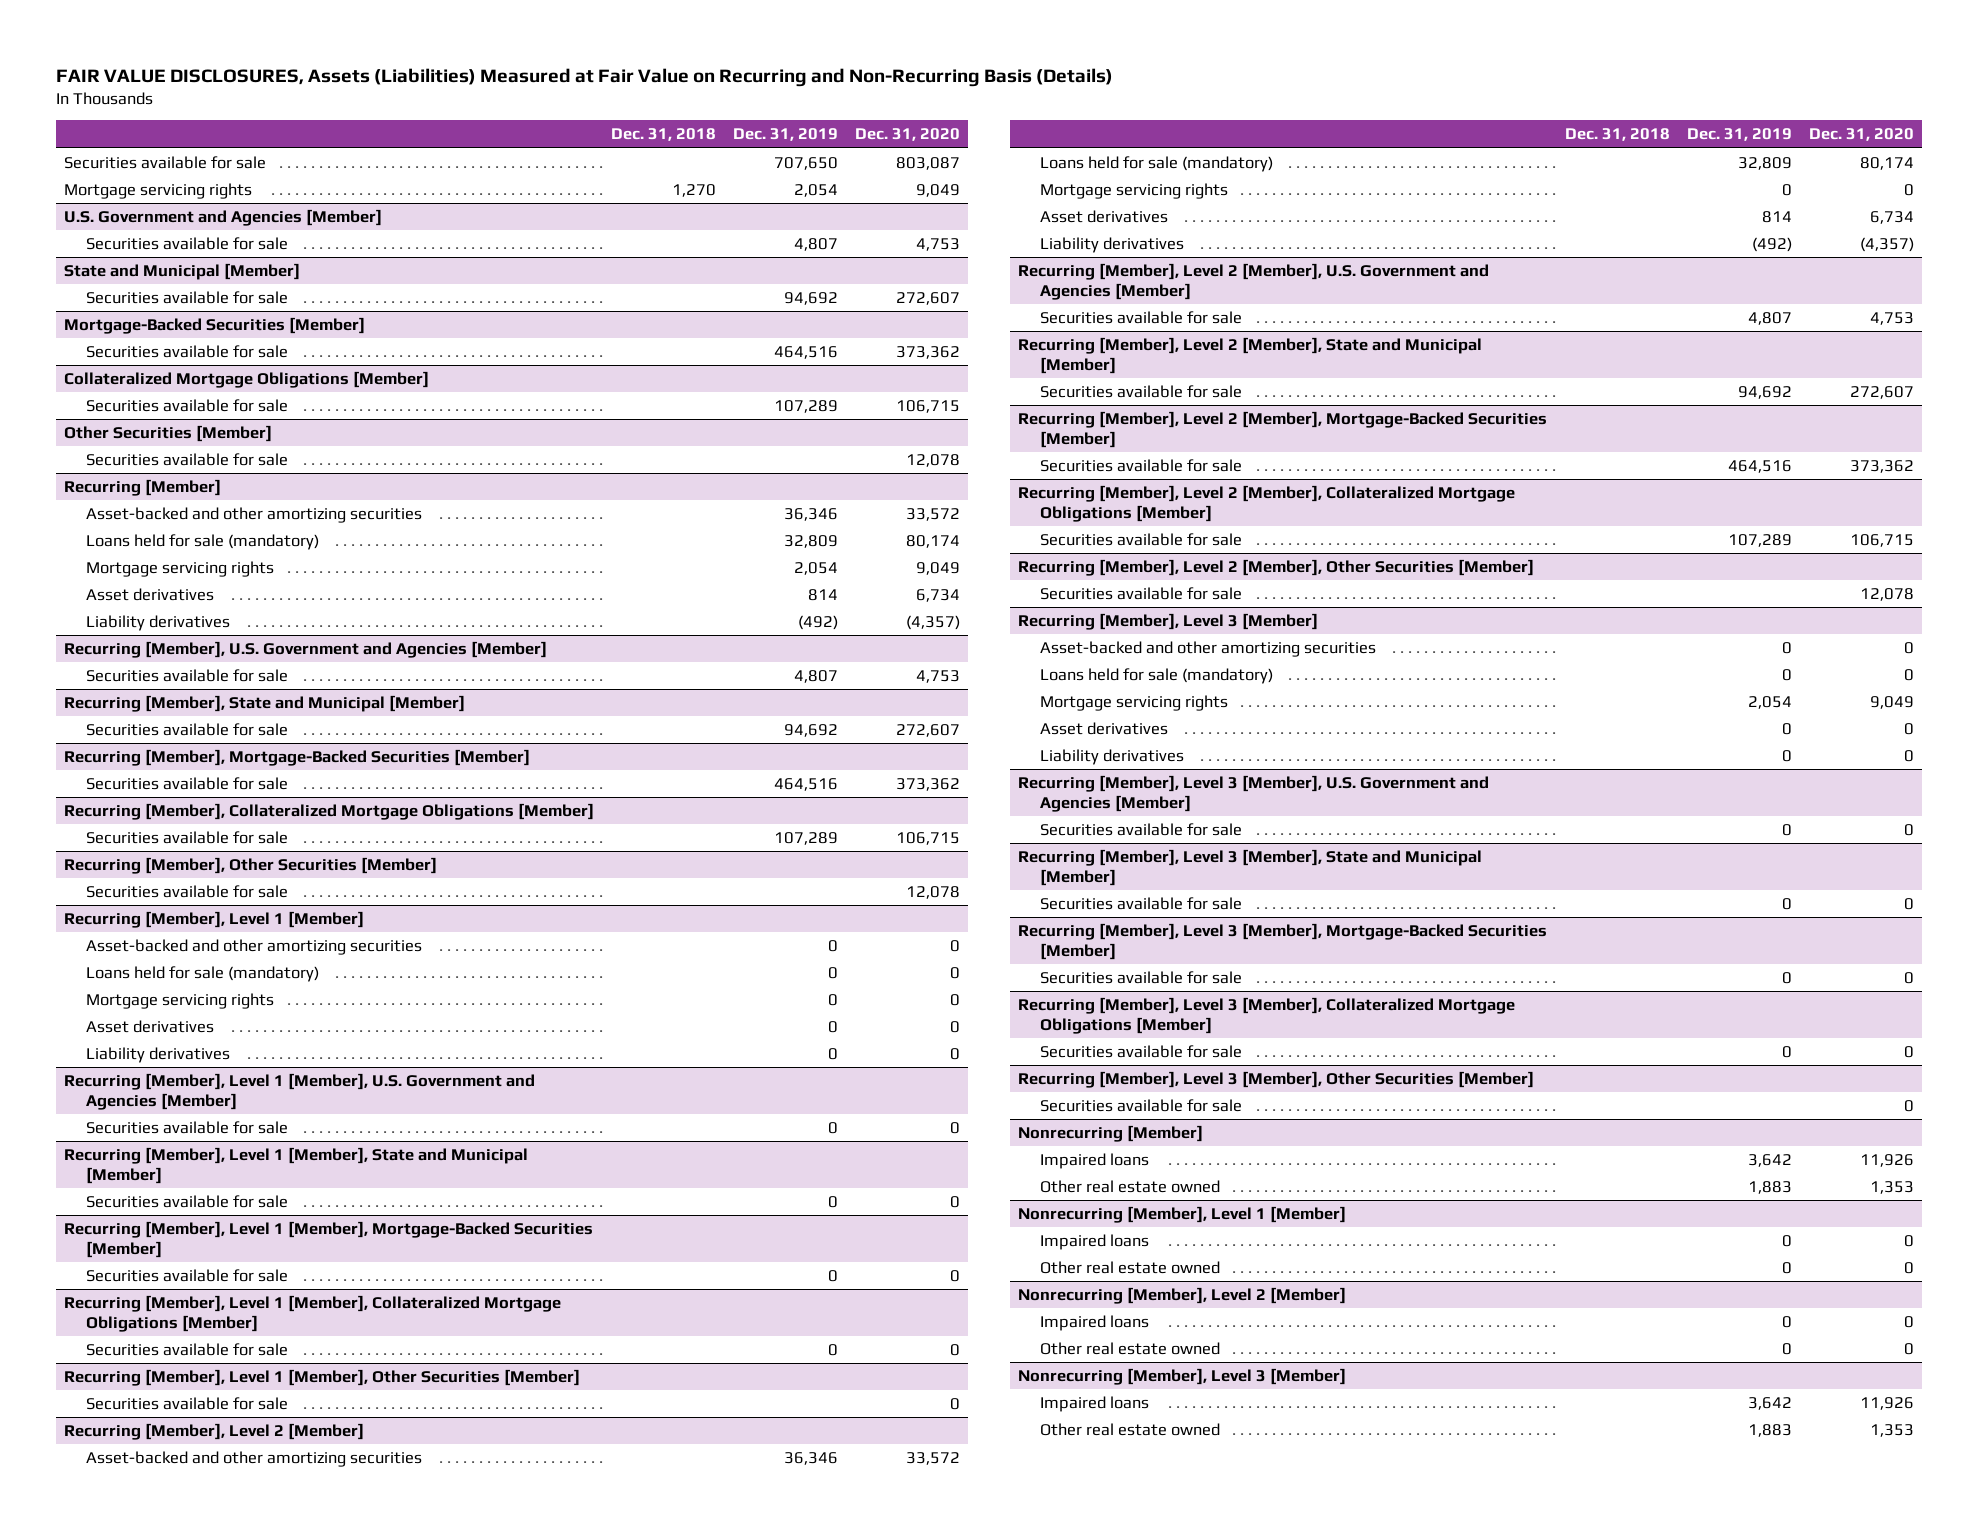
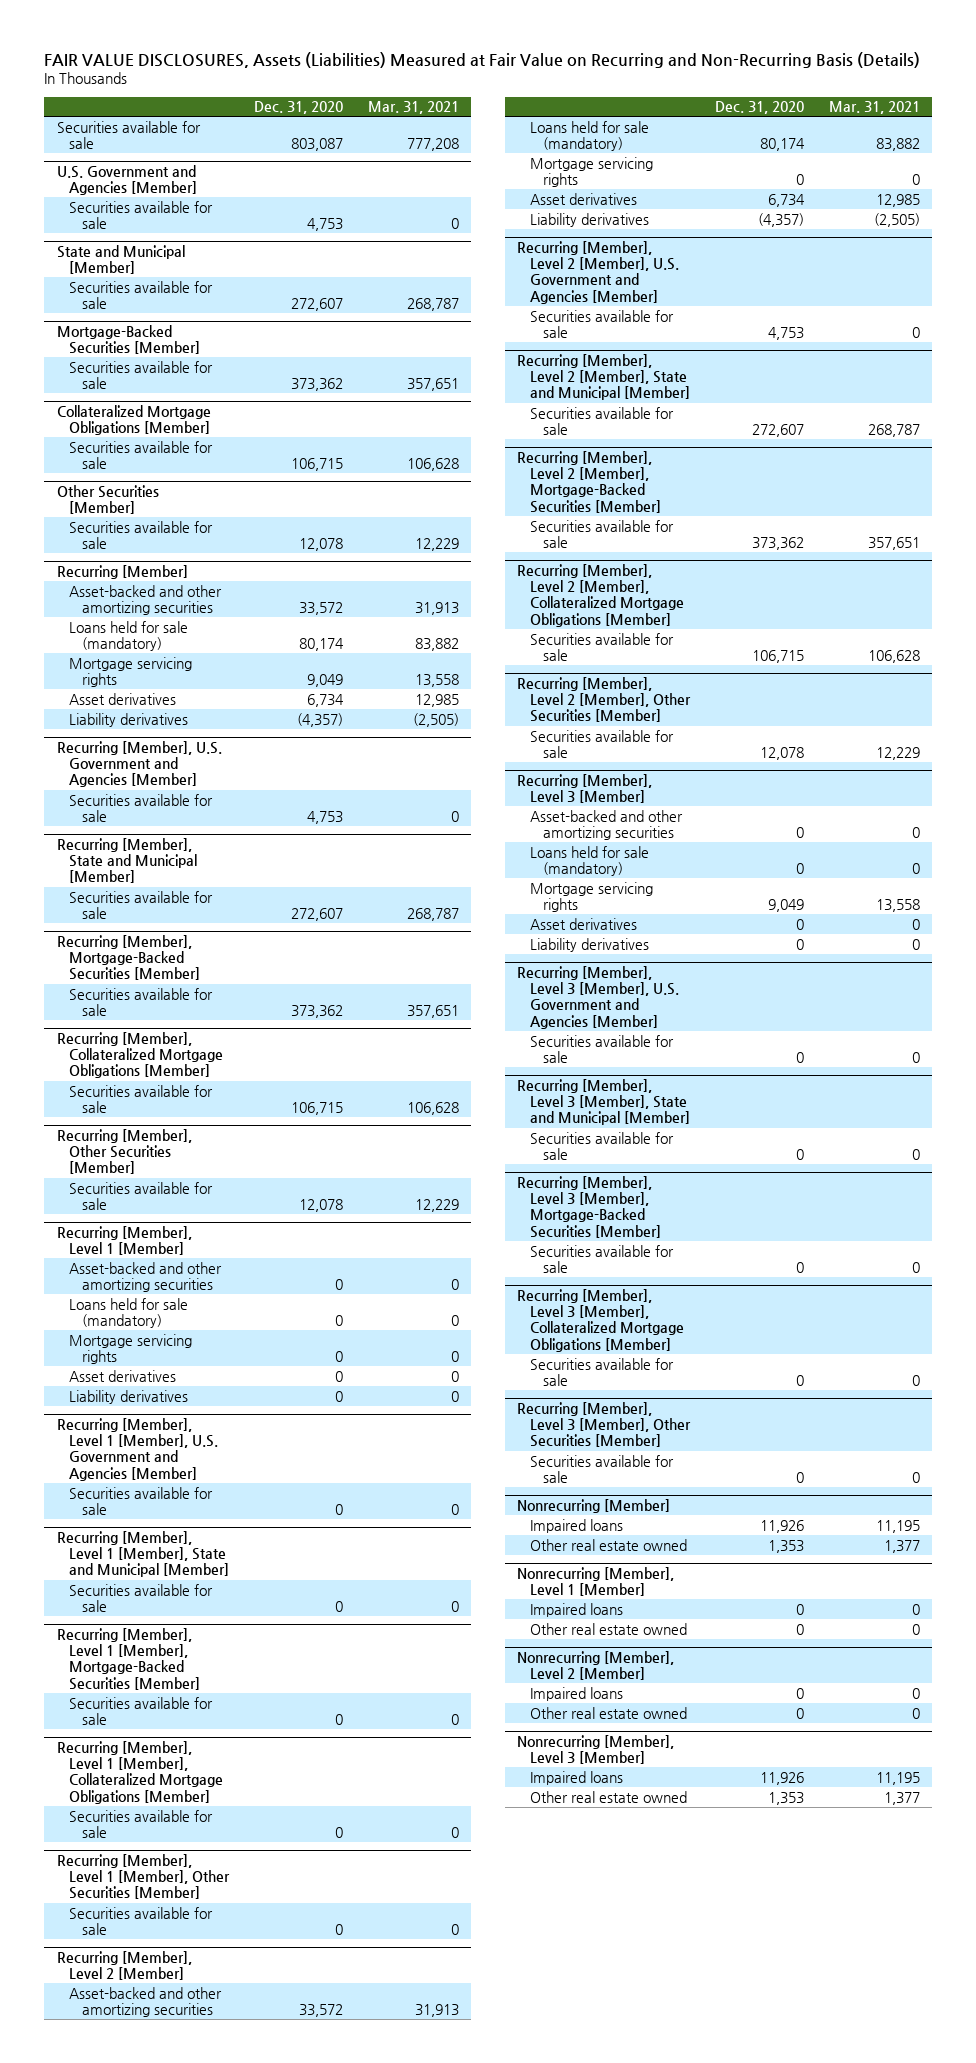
- | Dec. 31, 2018 | Dec. 31, 2019 | Dec. 31, 2020
+ | Dec. 31, 2020 | Mar. 31, 2021
- Mortgage servicing rights | 1,270 | 2,054 | 9,049

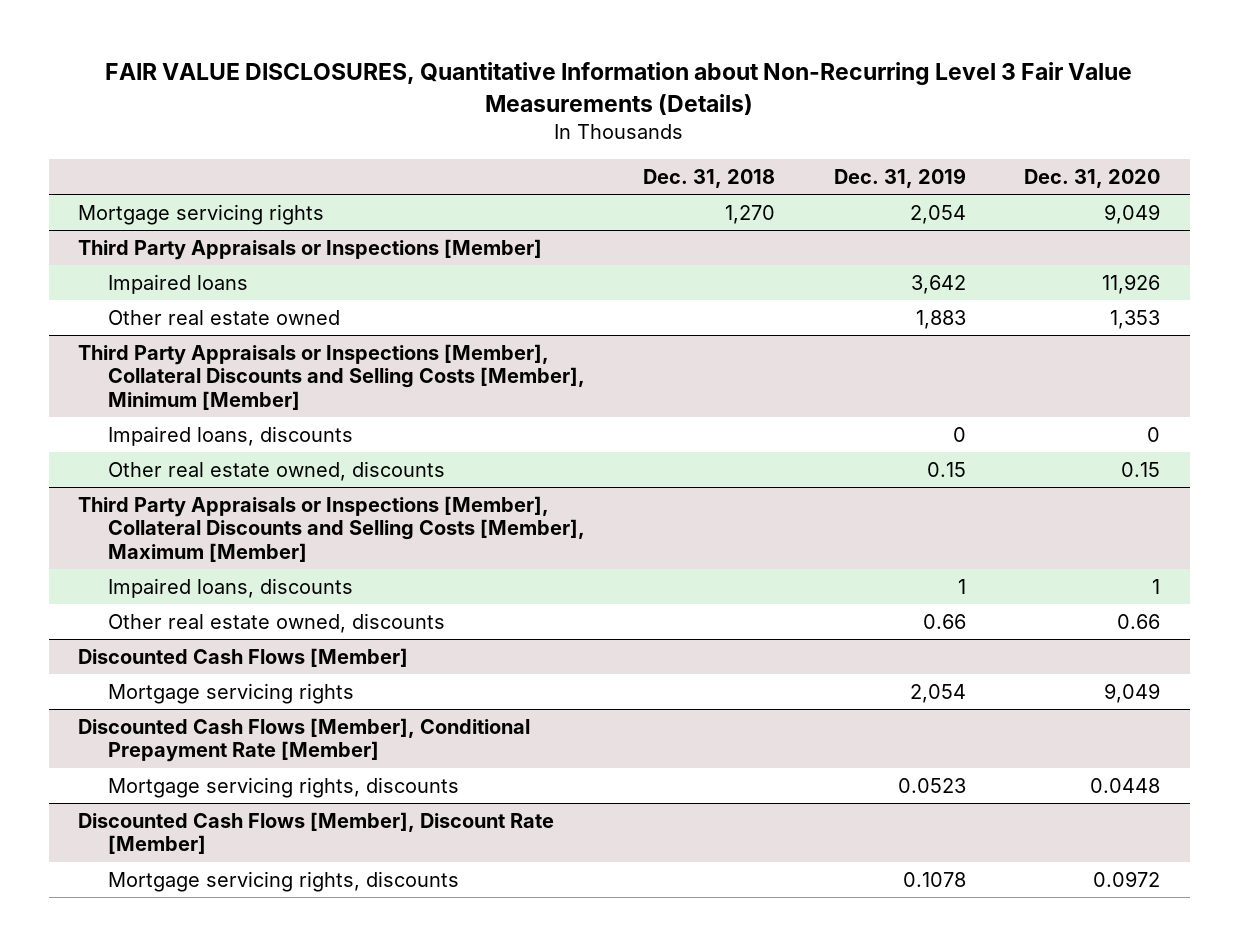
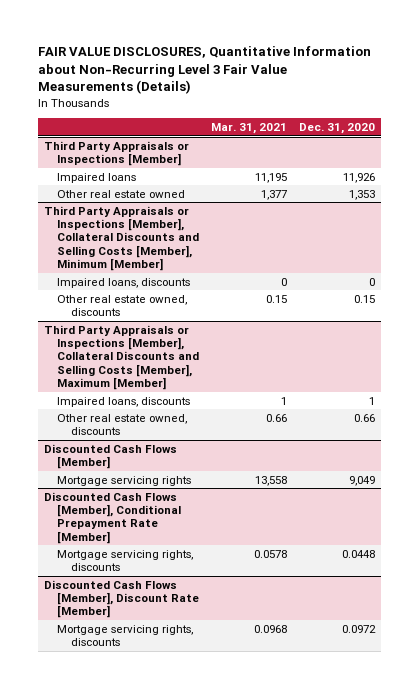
- | Dec. 31, 2018 | Dec. 31, 2019 | Dec. 31, 2020
+ | Mar. 31, 2021 | Dec. 31, 2020
- Mortgage servicing rights | 1,270 | 2,054 | 9,049

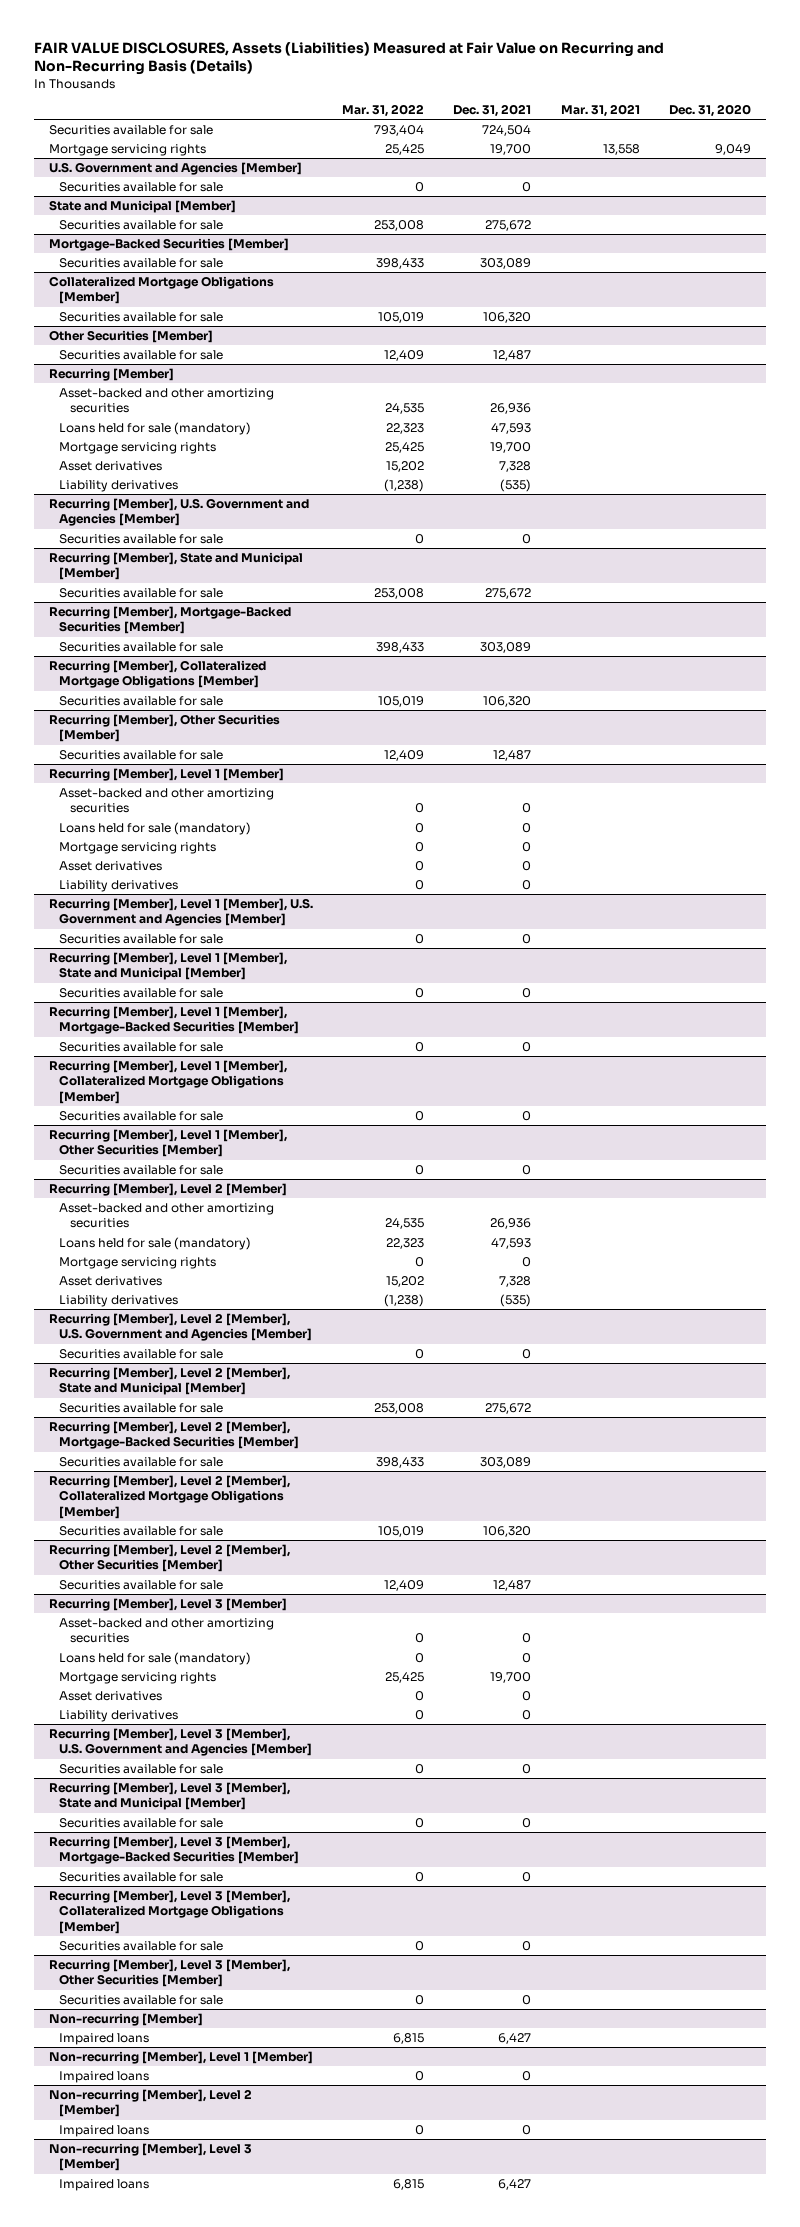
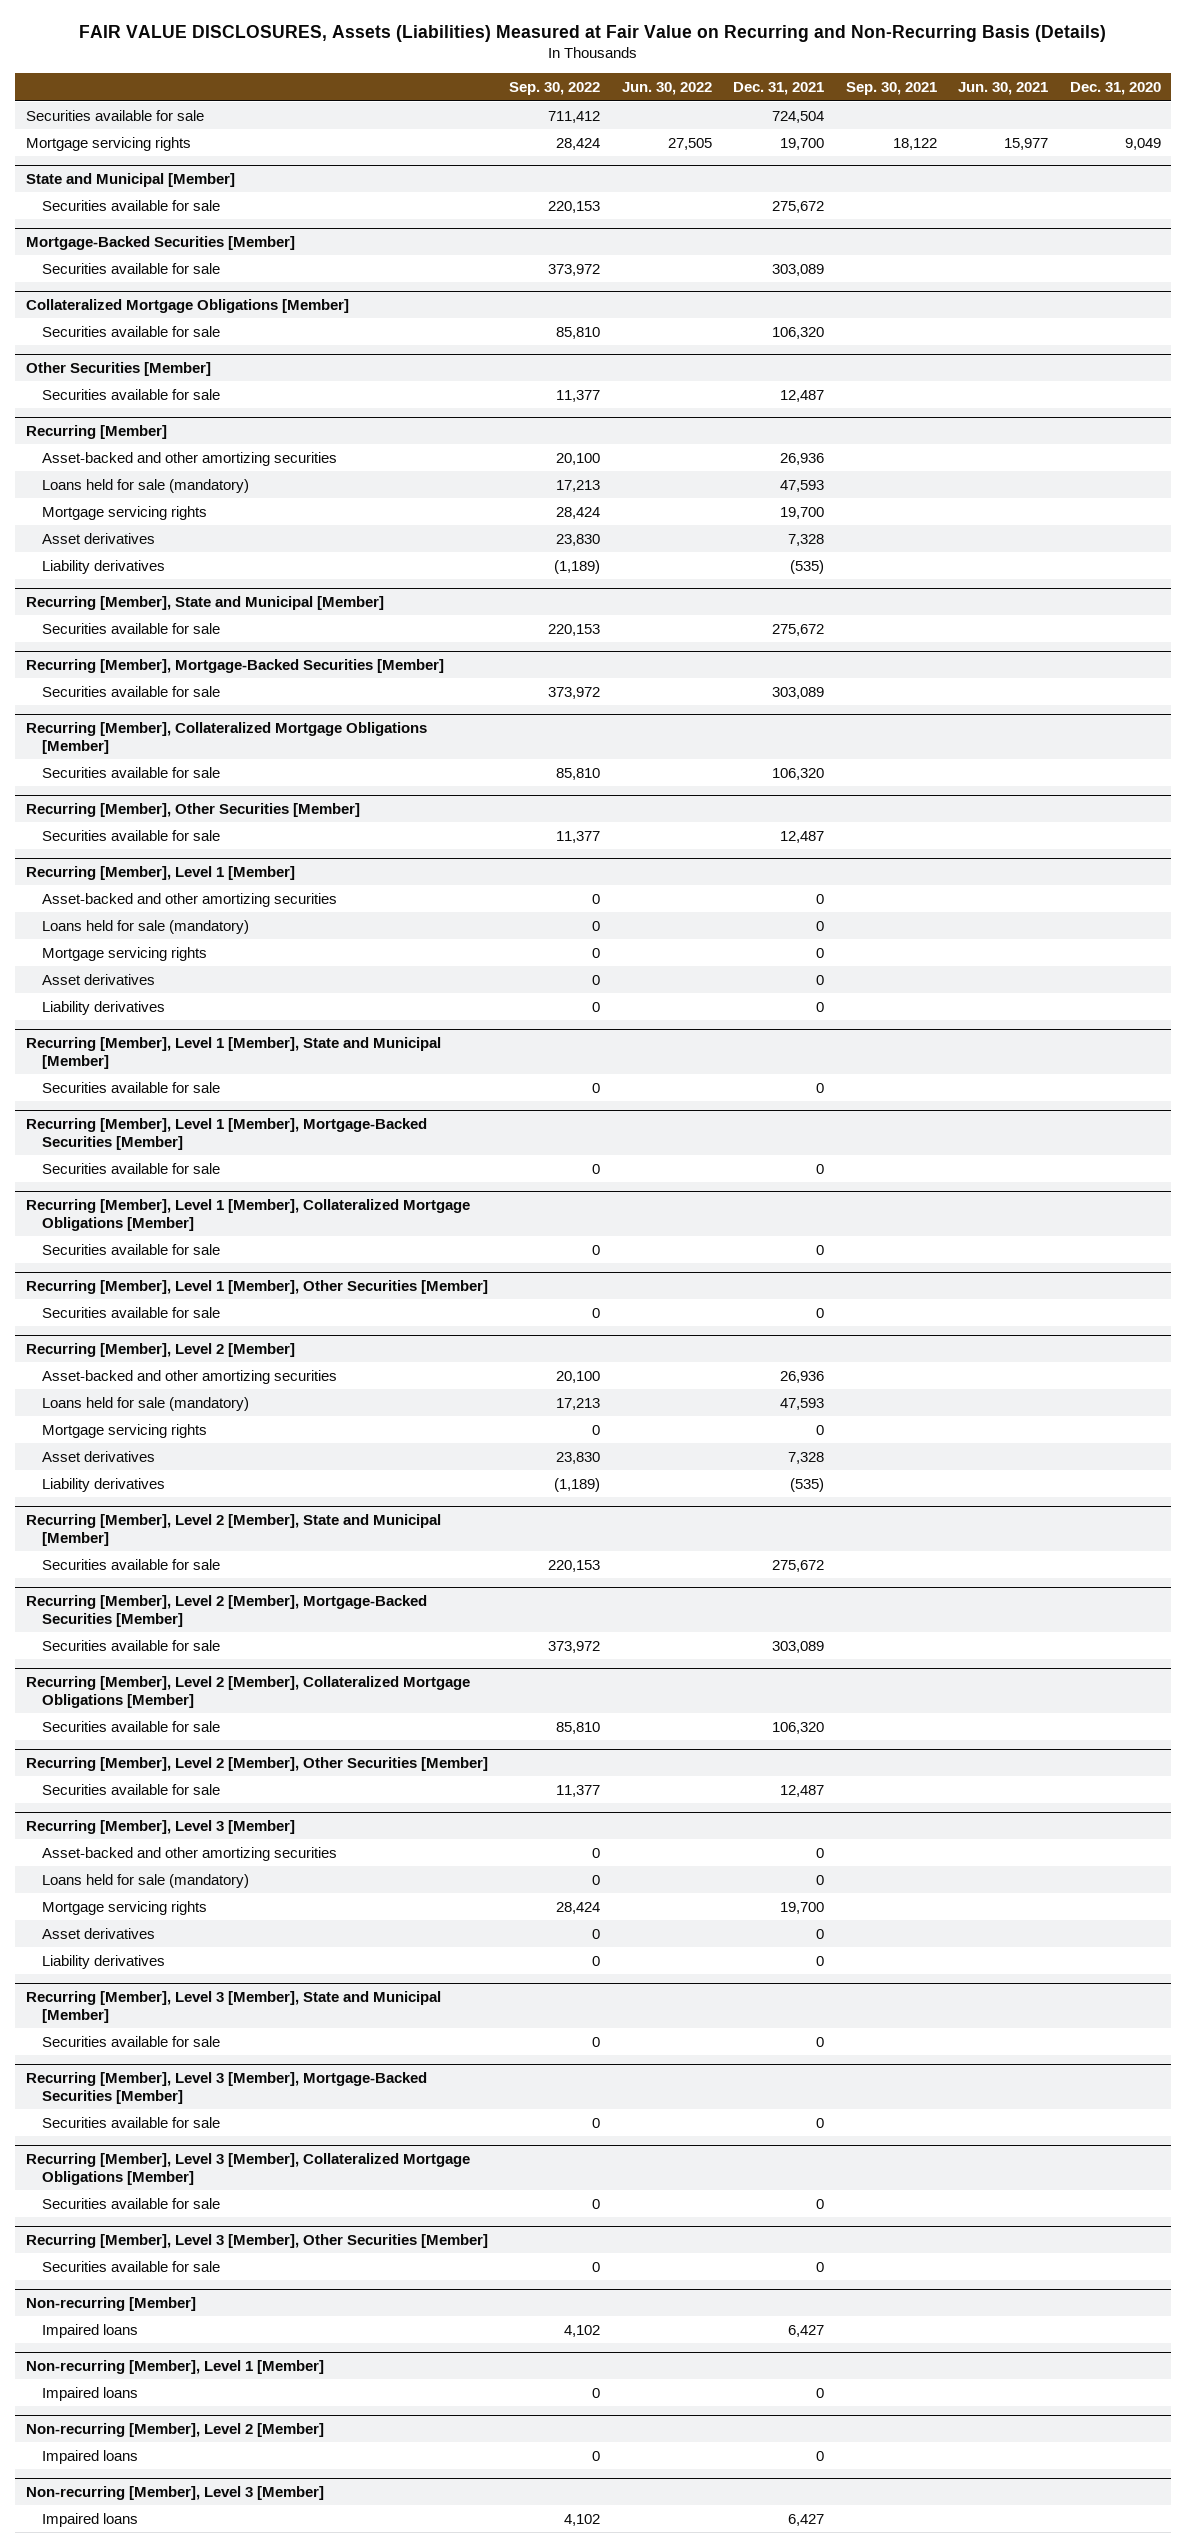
- | Mar. 31, 2022 | Dec. 31, 2021 | Mar. 31, 2021 | Dec. 31, 2020
+ | Sep. 30, 2022 | Jun. 30, 2022 | Dec. 31, 2021 | Sep. 30, 2021 | Jun. 30, 2021 | Dec. 31, 2020
- U.S. Government and Agencies [Member]
- Securities available for sale | 0 | 0 | |
- Recurring [Member], U.S. Government and Agencies [Member]
- Securities available for sale | 0 | 0 | |
- Recurring [Member], Level 1 [Member], U.S. Government and Agencies [Member]
- Securities available for sale | 0 | 0 | |
- Recurring [Member], Level 2 [Member], U.S. Government and Agencies [Member]
- Securities available for sale | 0 | 0 | |
- Recurring [Member], Level 3 [Member], U.S. Government and Agencies [Member]
- Securities available for sale | 0 | 0 | |

